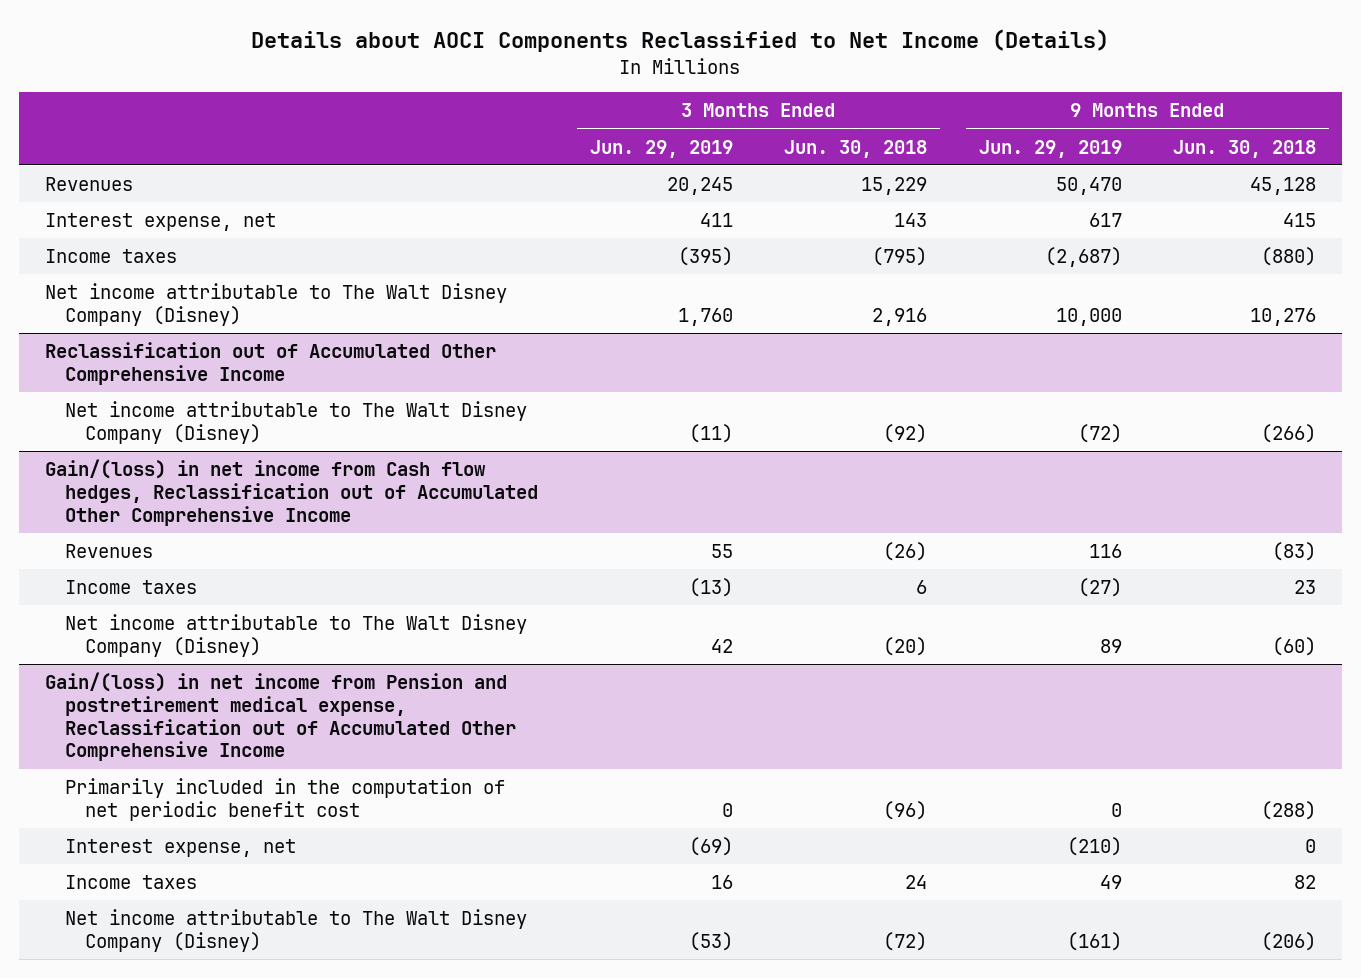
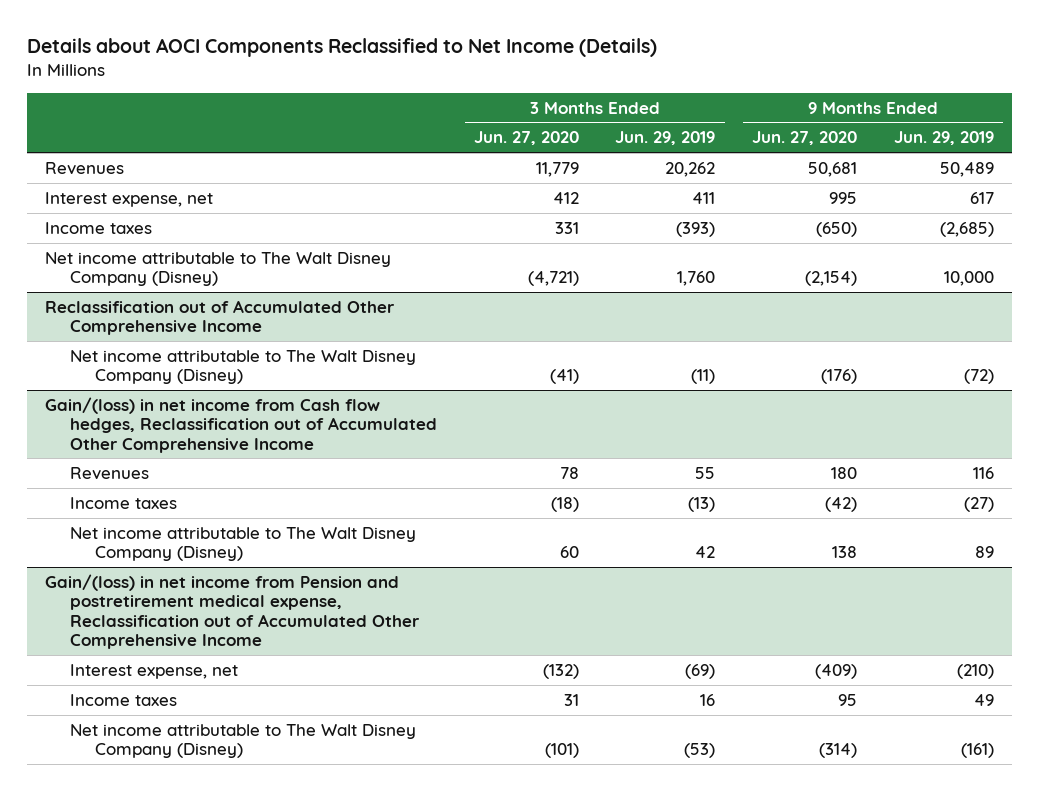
- | 3 Months Ended Jun. 29, 2019 | 3 Months Ended Jun. 30, 2018 | 9 Months Ended Jun. 29, 2019 | 9 Months Ended Jun. 30, 2018
+ | 3 Months Ended Jun. 27, 2020 | 3 Months Ended Jun. 29, 2019 | 9 Months Ended Jun. 27, 2020 | 9 Months Ended Jun. 29, 2019
- Revenues | 20,245 | 15,229 | 50,470 | 45,128
+ Revenues | 11,779 | 20,262 | 50,681 | 50,489
- Income taxes | (395) | (795) | (2,687) | (880)
+ Income taxes | 331 | (393) | (650) | (2,685)
@ Gain/(loss) in net income from Pension and postretirement medical expense, Reclassification out of Accumulated Other Comprehensive Income
- Primarily included in the computation of net periodic benefit cost | 0 | (96) | 0 | (288)

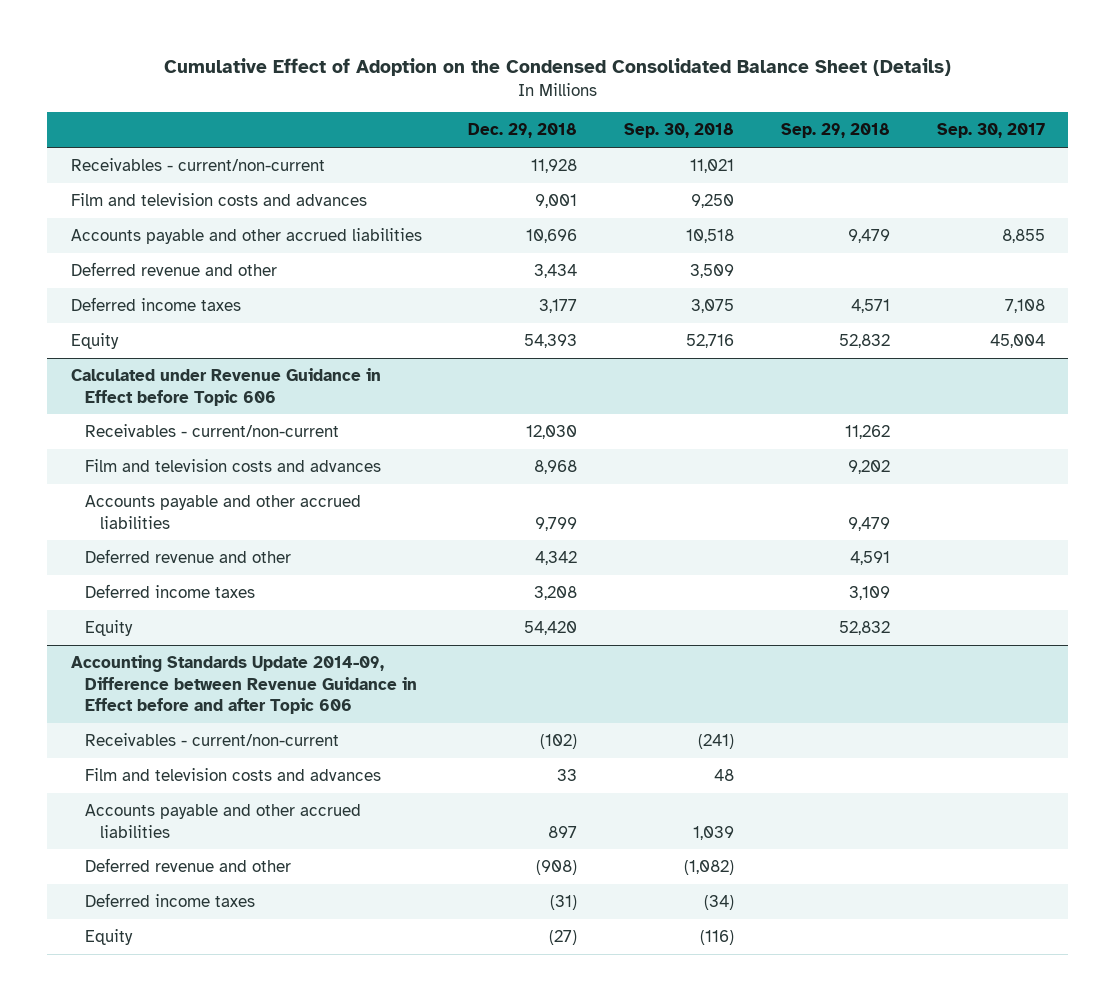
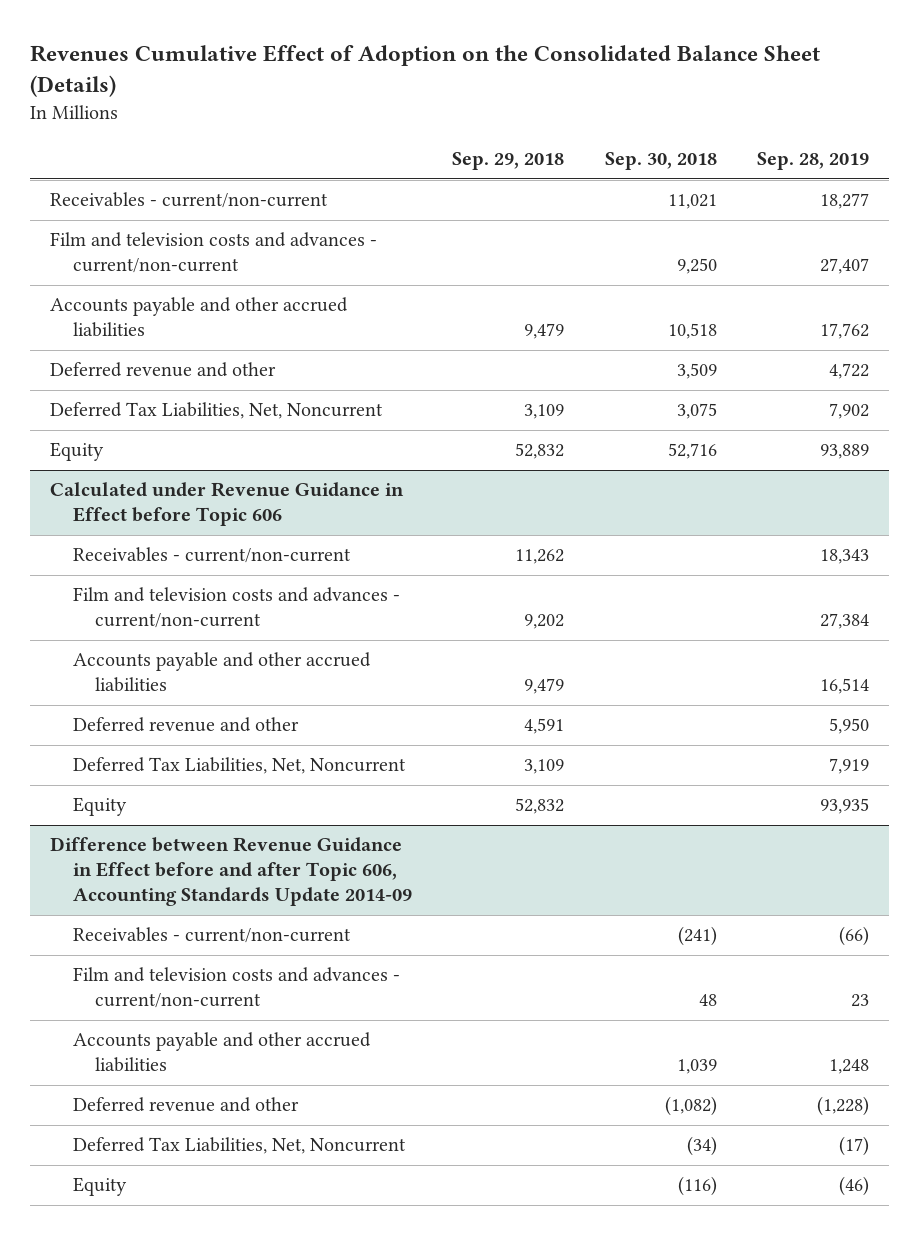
- Cumulative Effect of Adoption on the Condensed Consolidated Balance Sheet (Details)
+ Revenues Cumulative Effect of Adoption on the Consolidated Balance Sheet (Details)
- | Dec. 29, 2018 | Sep. 30, 2018 | Sep. 29, 2018 | Sep. 30, 2017
+ | Sep. 29, 2018 | Sep. 30, 2018 | Sep. 28, 2019
- Film and television costs and advances | 9,001 | 9,250 | |
+ Film and television costs and advances - current/non-current | | 9,250 | 27,407
- Deferred income taxes | 3,177 | 3,075 | 4,571 | 7,108
+ Deferred Tax Liabilities, Net, Noncurrent | 3,109 | 3,075 | 7,902
@ Calculated under Revenue Guidance in Effect before Topic 606
- Film and television costs and advances | 8,968 | | 9,202 |
+ Film and television costs and advances - current/non-current | 9,202 | | 27,384
- Deferred income taxes | 3,208 | | 3,109 |
+ Deferred Tax Liabilities, Net, Noncurrent | 3,109 | | 7,919
- Accounting Standards Update 2014-09, Difference between Revenue Guidance in Effect before and after Topic 606
+ Difference between Revenue Guidance in Effect before and after Topic 606, Accounting Standards Update 2014-09
- Film and television costs and advances | 33 | 48 | |
+ Film and television costs and advances - current/non-current | | 48 | 23
- Deferred income taxes | (31) | (34) | |
+ Deferred Tax Liabilities, Net, Noncurrent | | (34) | (17)

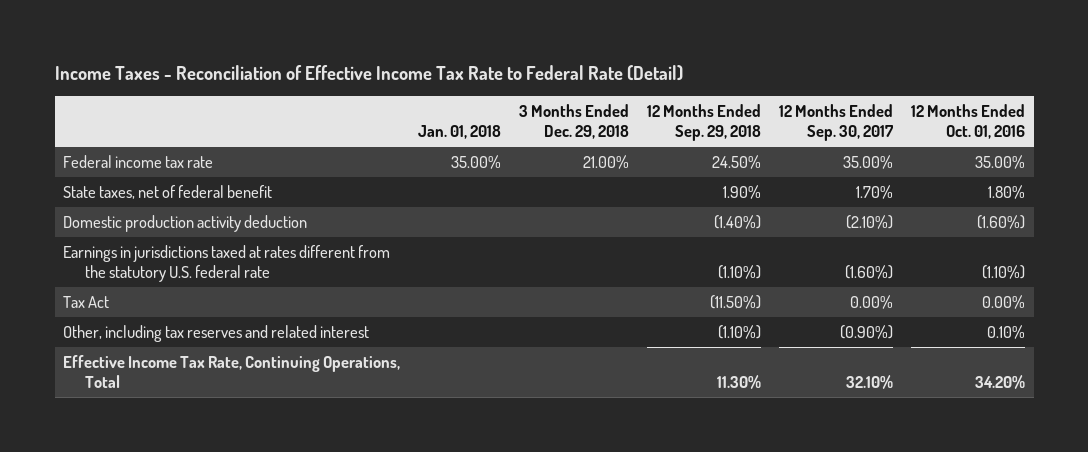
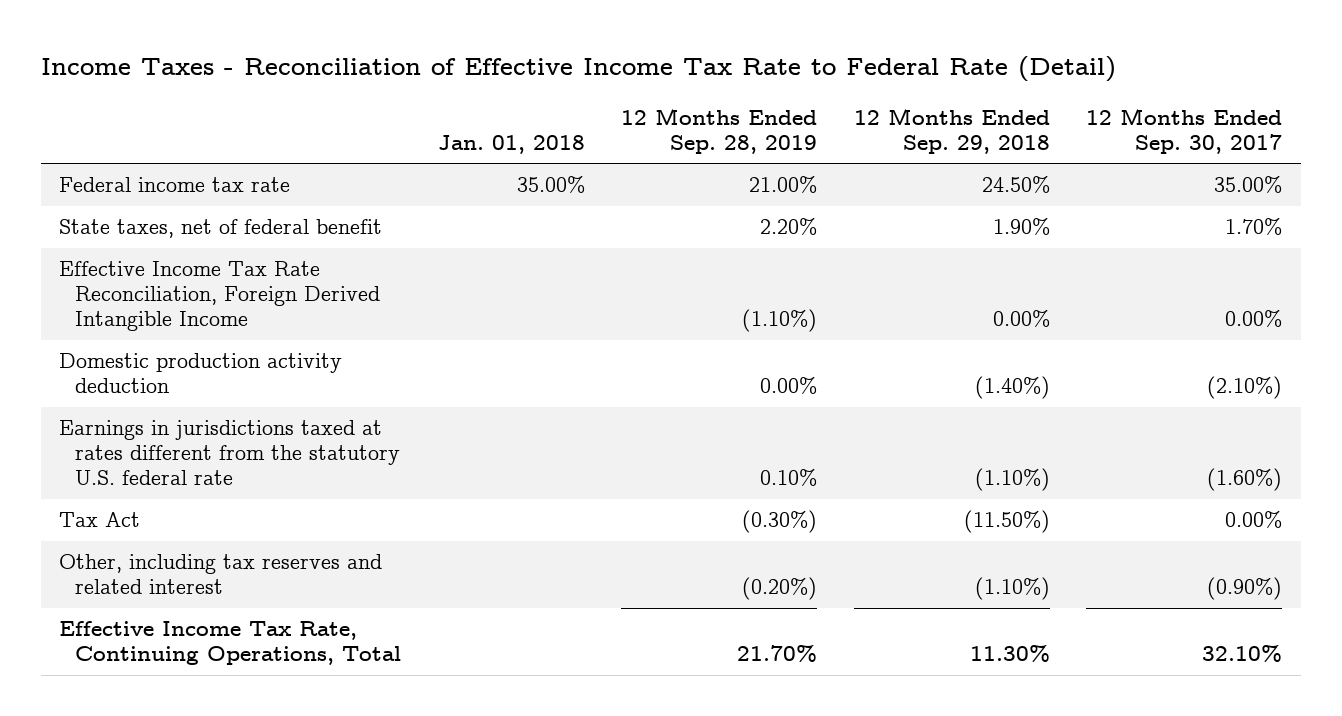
- | Jan. 01, 2018 | 3 Months Ended Dec. 29, 2018 | 12 Months Ended Sep. 29, 2018 | 12 Months Ended Sep. 30, 2017 | 12 Months Ended Oct. 01, 2016
+ | Jan. 01, 2018 | 12 Months Ended Sep. 28, 2019 | 12 Months Ended Sep. 29, 2018 | 12 Months Ended Sep. 30, 2017
+ Effective Income Tax Rate Reconciliation, Foreign Derived Intangible Income | | (1.10%) | 0.00% | 0.00%

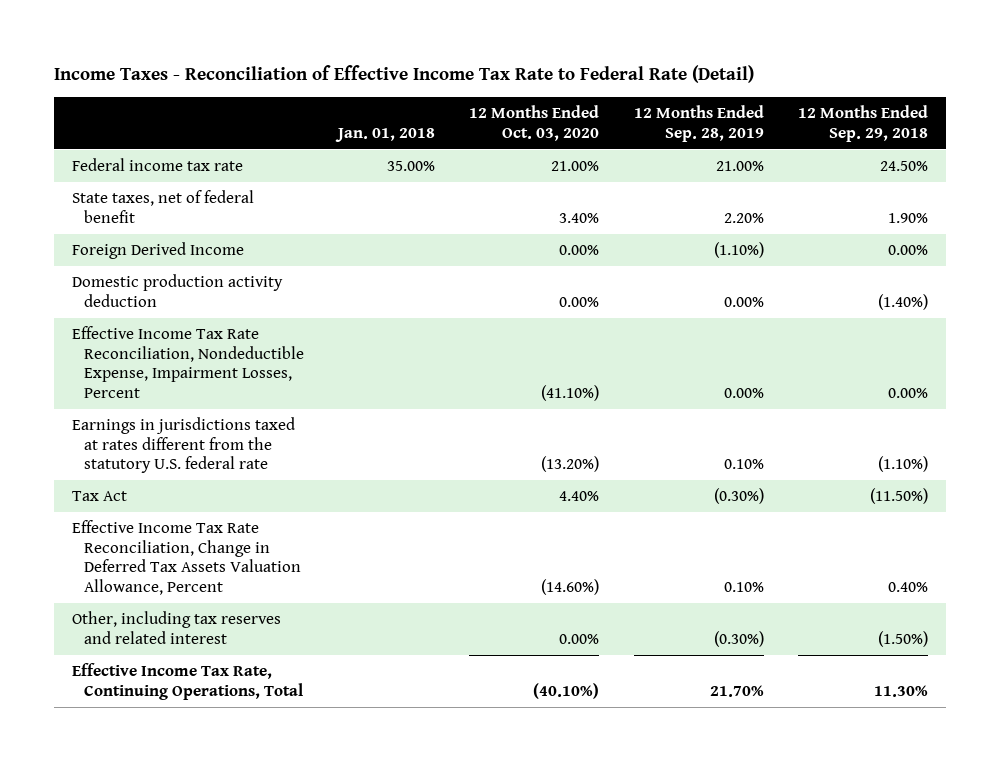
- | Jan. 01, 2018 | 12 Months Ended Sep. 28, 2019 | 12 Months Ended Sep. 29, 2018 | 12 Months Ended Sep. 30, 2017
+ | Jan. 01, 2018 | 12 Months Ended Oct. 03, 2020 | 12 Months Ended Sep. 28, 2019 | 12 Months Ended Sep. 29, 2018
- Effective Income Tax Rate Reconciliation, Foreign Derived Intangible Income | | (1.10%) | 0.00% | 0.00%
+ Foreign Derived Income | | 0.00% | (1.10%) | 0.00%
+ Effective Income Tax Rate Reconciliation, Nondeductible Expense, Impairment Losses, Percent | | (41.10%) | 0.00% | 0.00%
- Other, including tax reserves and related interest | | (0.20%) | (1.10%) | (0.90%)
+ Effective Income Tax Rate Reconciliation, Change in Deferred Tax Assets Valuation Allowance, Percent | | (14.60%) | 0.10% | 0.40%
+ Other, including tax reserves and related interest | | 0.00% | (0.30%) | (1.50%)

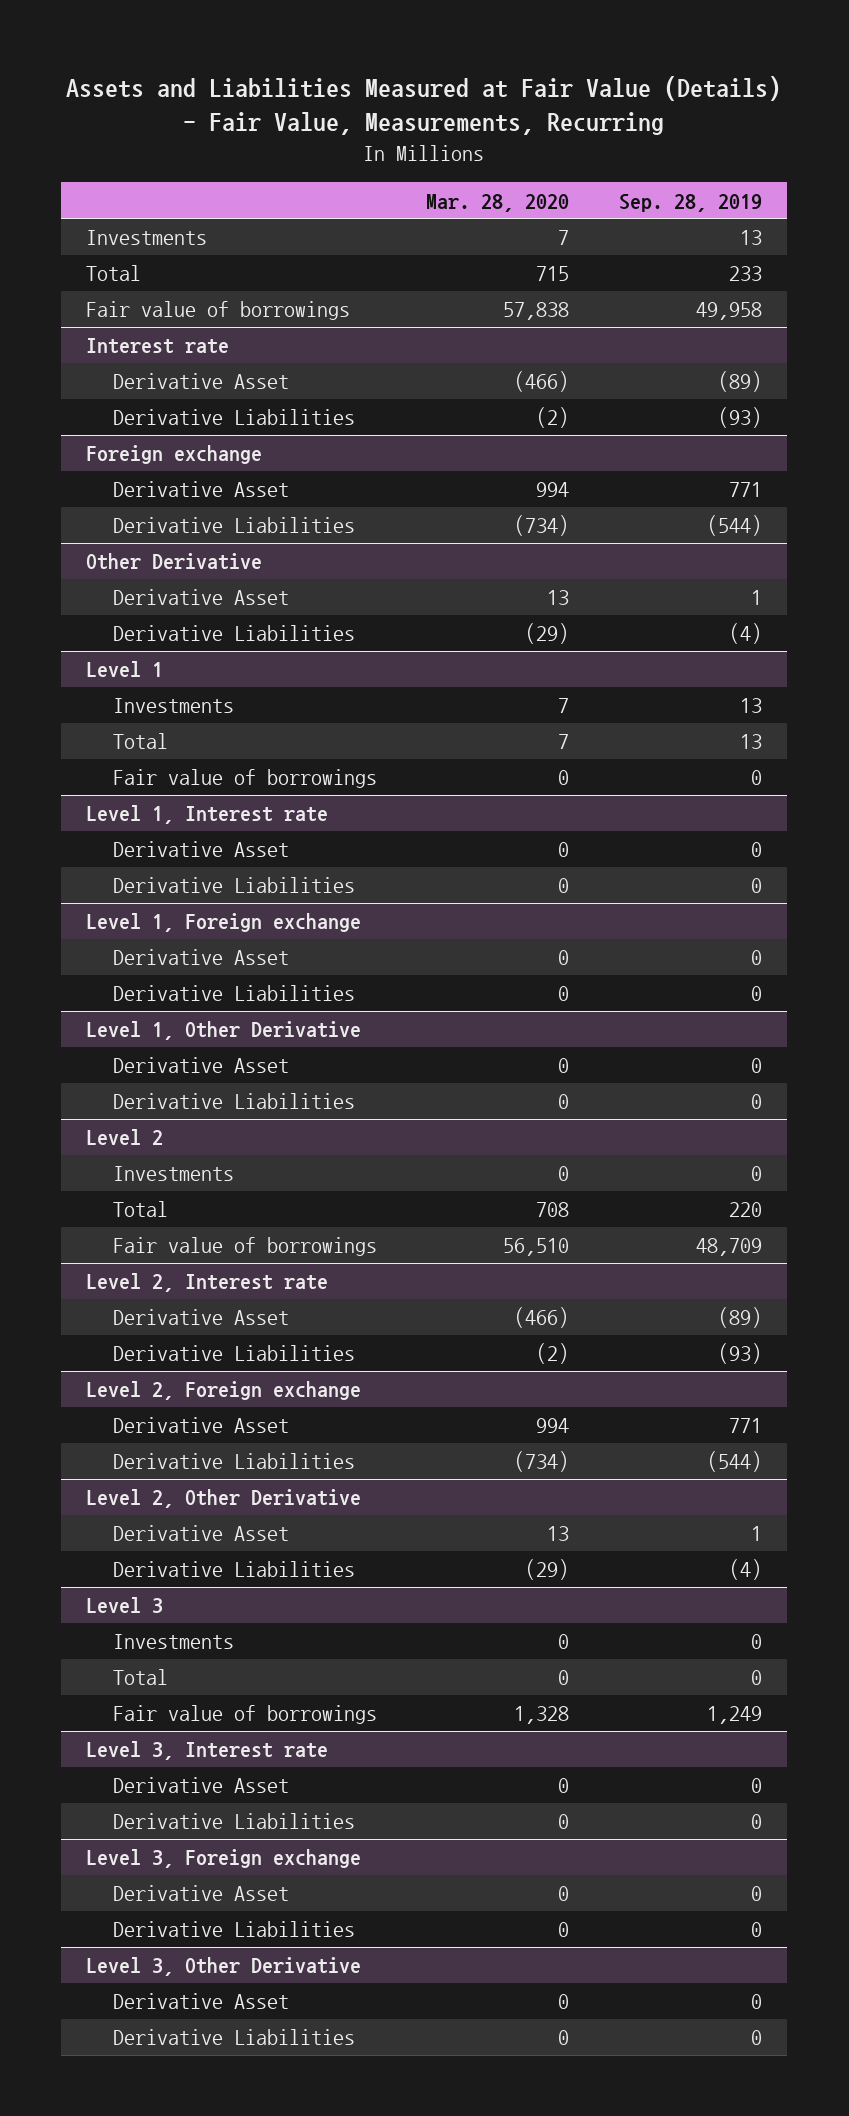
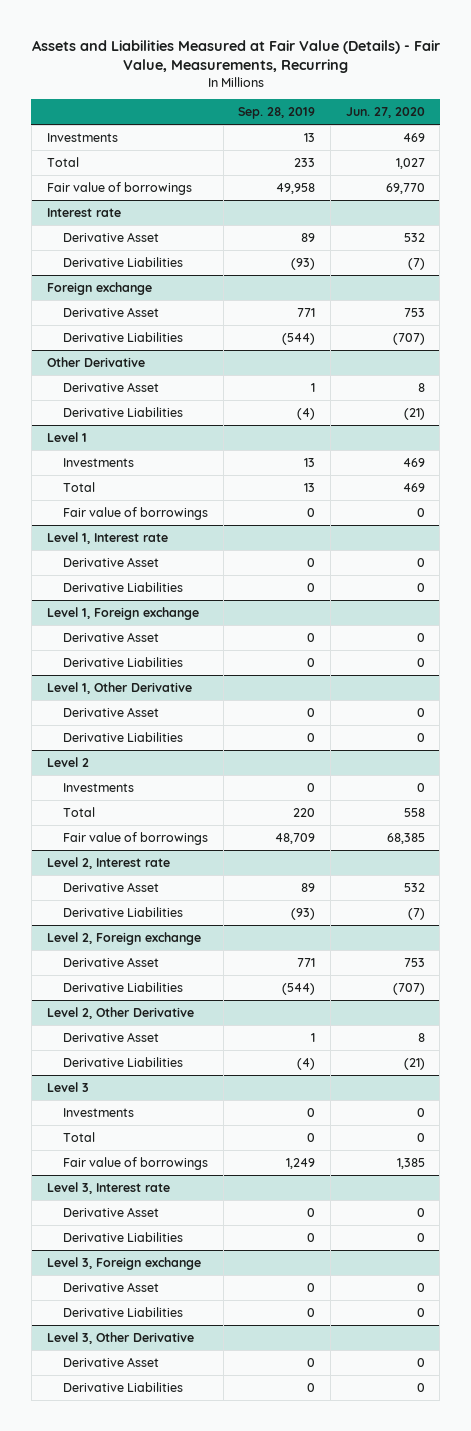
- | Mar. 28, 2020 | Sep. 28, 2019
+ | Sep. 28, 2019 | Jun. 27, 2020
@ Interest rate
- Derivative Asset | (466) | (89)
+ Derivative Asset | 89 | 532
@ Level 2, Interest rate
- Derivative Asset | (466) | (89)
+ Derivative Asset | 89 | 532

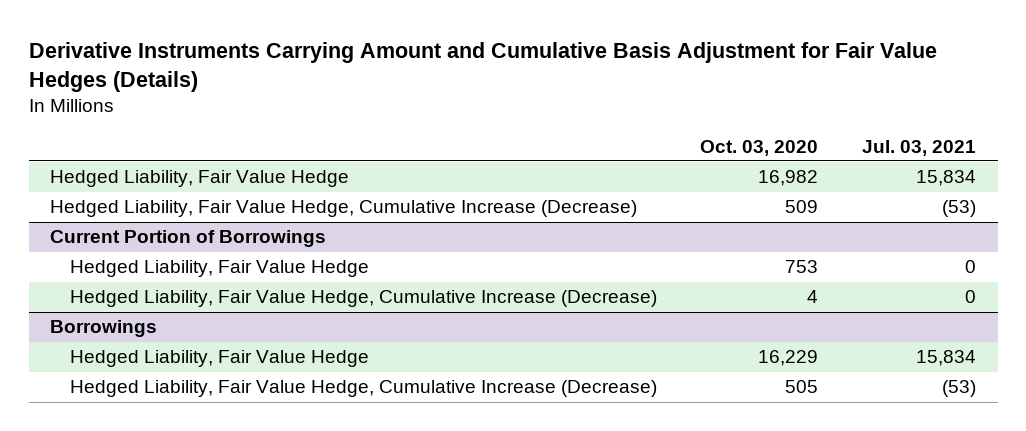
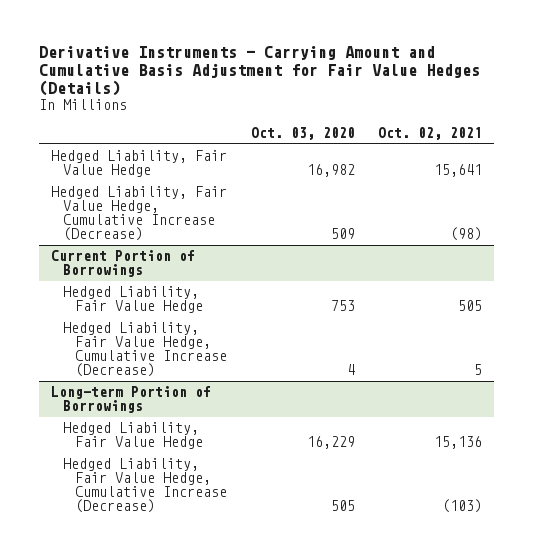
- Derivative Instruments Carrying Amount and Cumulative Basis Adjustment for Fair Value Hedges (Details)
+ Derivative Instruments - Carrying Amount and Cumulative Basis Adjustment for Fair Value Hedges (Details)
- | Oct. 03, 2020 | Jul. 03, 2021
+ | Oct. 03, 2020 | Oct. 02, 2021
- Borrowings
+ Long-term Portion of Borrowings

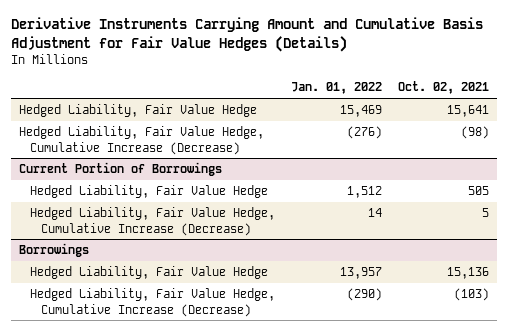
- Derivative Instruments - Carrying Amount and Cumulative Basis Adjustment for Fair Value Hedges (Details)
+ Derivative Instruments Carrying Amount and Cumulative Basis Adjustment for Fair Value Hedges (Details)
- | Oct. 03, 2020 | Oct. 02, 2021
+ | Jan. 01, 2022 | Oct. 02, 2021
- Long-term Portion of Borrowings
+ Borrowings

